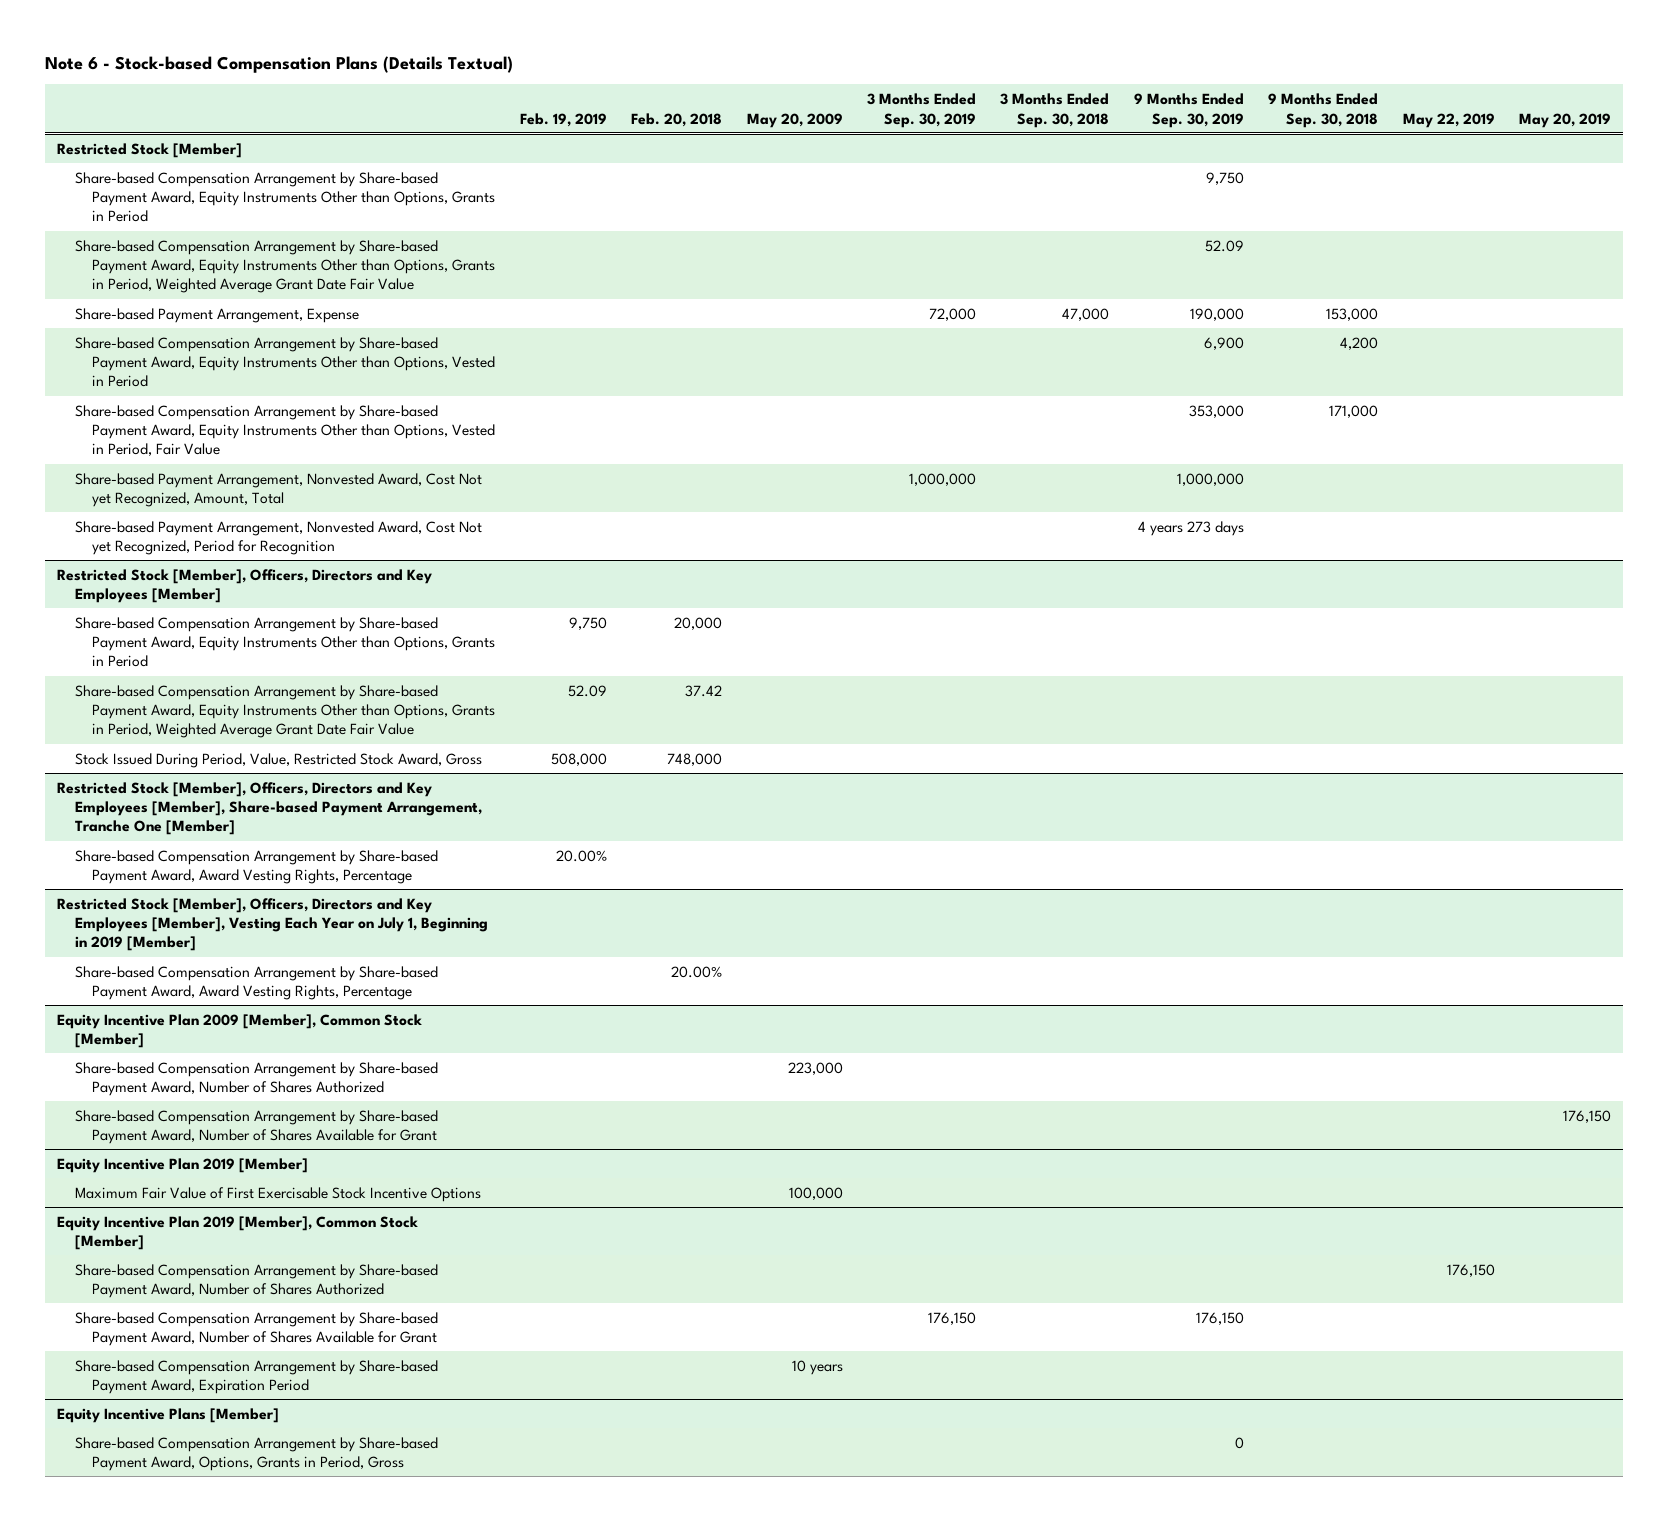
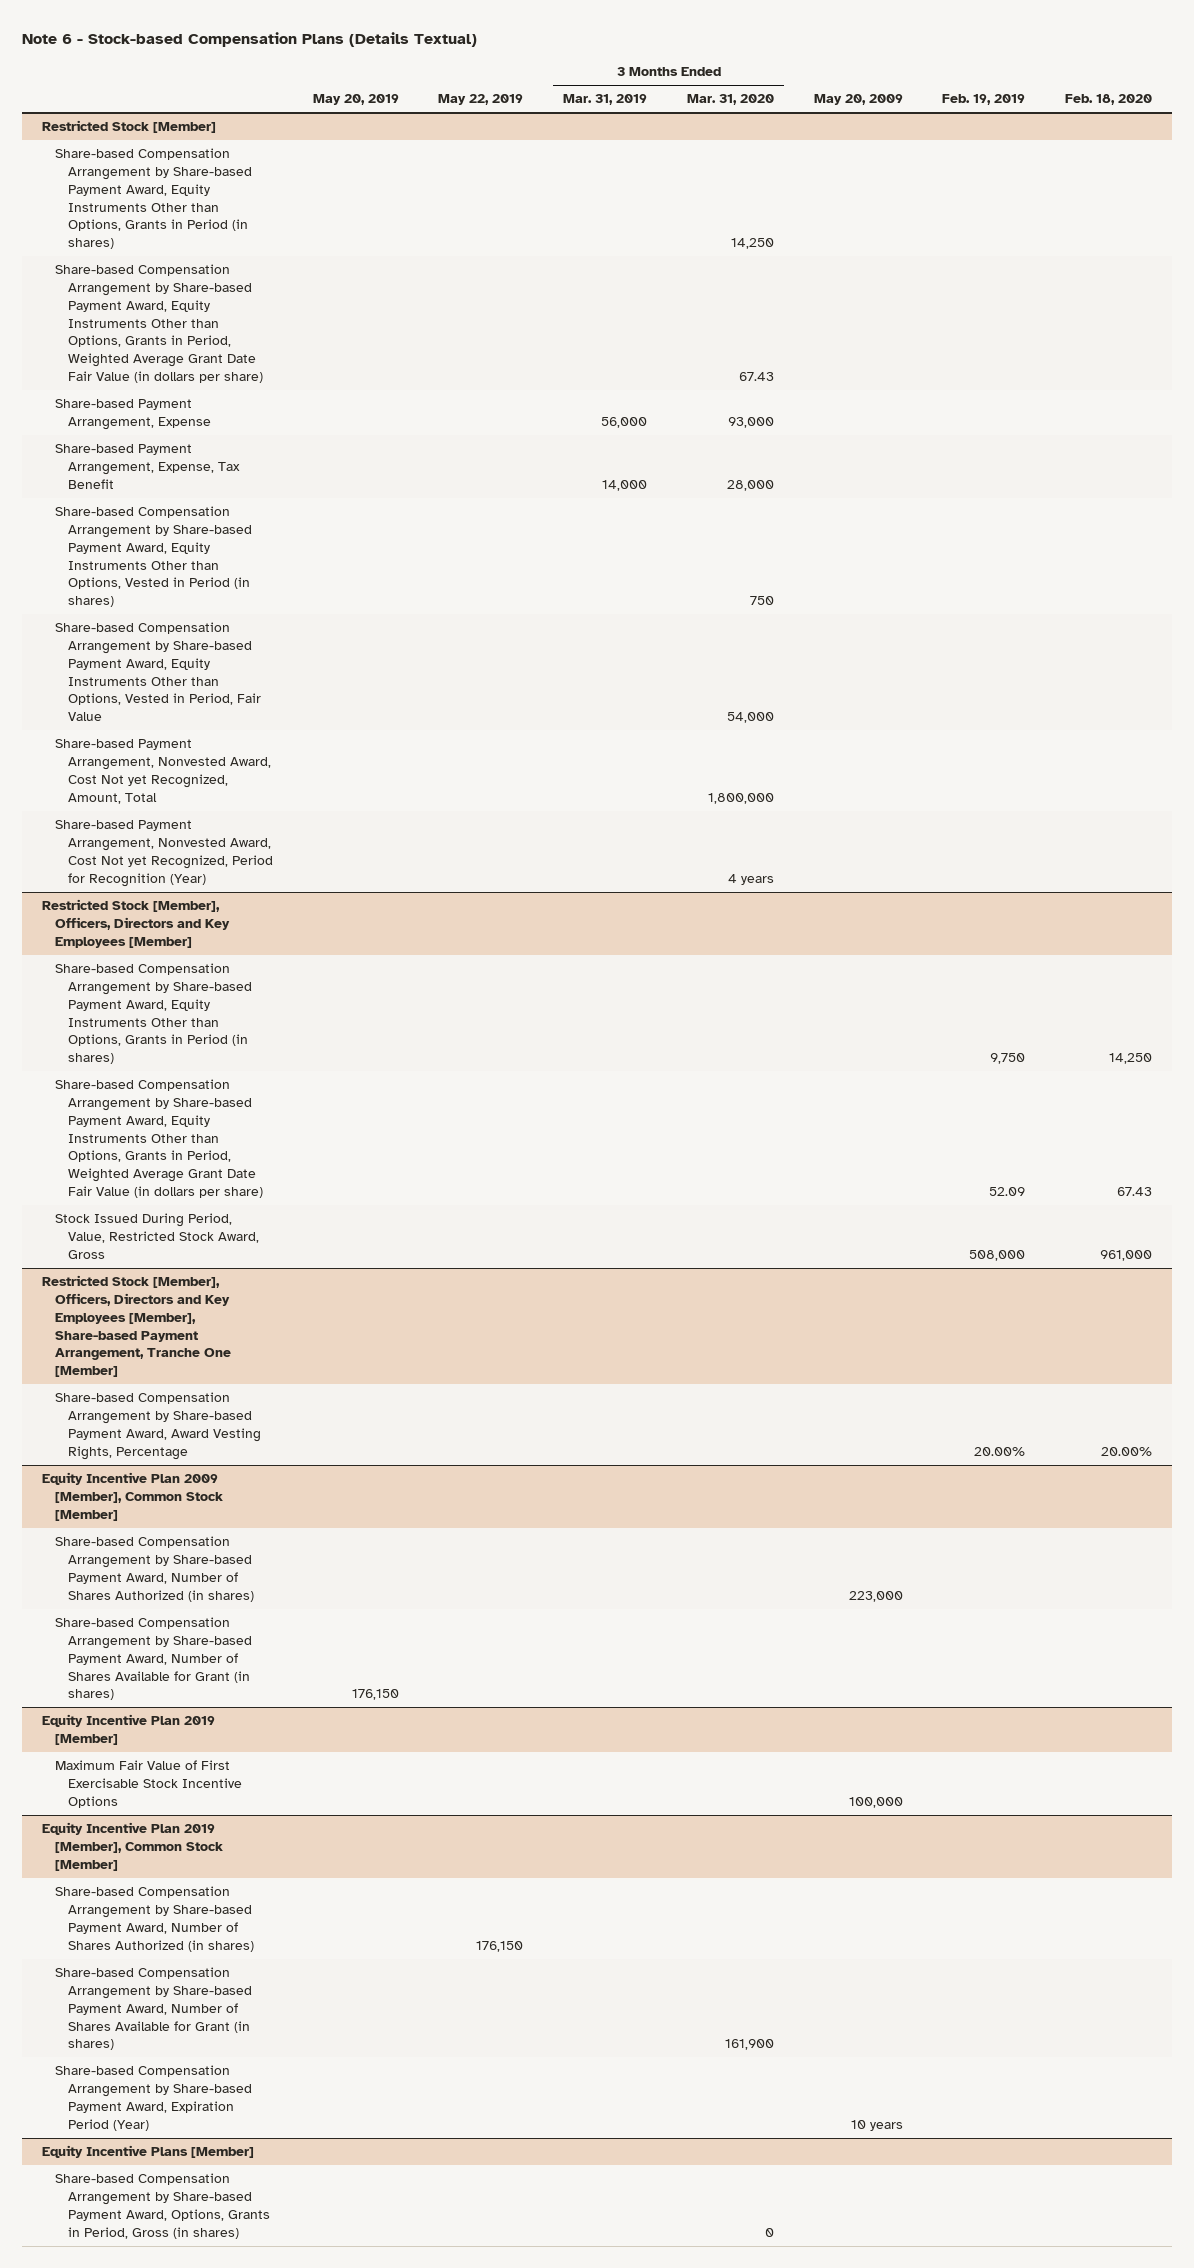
- | Feb. 19, 2019 | Feb. 20, 2018 | May 20, 2009 | 3 Months Ended Sep. 30, 2019 | 3 Months Ended Sep. 30, 2018 | 9 Months Ended Sep. 30, 2019 | 9 Months Ended Sep. 30, 2018 | May 22, 2019 | May 20, 2019
+ | May 20, 2019 | May 22, 2019 | 3 Months Ended Mar. 31, 2019 | 3 Months Ended Mar. 31, 2020 | May 20, 2009 | Feb. 19, 2019 | Feb. 18, 2020
@ Restricted Stock [Member]
- Share-based Compensation Arrangement by Share-based Payment Award, Equity Instruments Other than Options, Grants in Period | | | | | | 9,750 | | |
- Share-based Compensation Arrangement by Share-based Payment Award, Equity Instruments Other than Options, Grants in Period, Weighted Average Grant Date Fair Value | | | | | | 52.09 | | |
+ Share-based Compensation Arrangement by Share-based Payment Award, Equity Instruments Other than Options, Grants in Period (in shares) | | | | 14,250 | | |
+ Share-based Compensation Arrangement by Share-based Payment Award, Equity Instruments Other than Options, Grants in Period, Weighted Average Grant Date Fair Value (in dollars per share) | | | | 67.43 | | |
- Share-based Compensation Arrangement by Share-based Payment Award, Equity Instruments Other than Options, Vested in Period | | | | | | 6,900 | 4,200 | |
+ Share-based Payment Arrangement, Expense, Tax Benefit | | | 14,000 | 28,000 | | |
+ Share-based Compensation Arrangement by Share-based Payment Award, Equity Instruments Other than Options, Vested in Period (in shares) | | | | 750 | | |
- Share-based Payment Arrangement, Nonvested Award, Cost Not yet Recognized, Period for Recognition | | | | | | 4 years 273 days | | |
+ Share-based Payment Arrangement, Nonvested Award, Cost Not yet Recognized, Period for Recognition (Year) | | | | 4 years | | |
@ Restricted Stock [Member], Officers, Directors and Key Employees [Member]
- Share-based Compensation Arrangement by Share-based Payment Award, Equity Instruments Other than Options, Grants in Period | 9,750 | 20,000 | | | | | | |
- Share-based Compensation Arrangement by Share-based Payment Award, Equity Instruments Other than Options, Grants in Period, Weighted Average Grant Date Fair Value | 52.09 | 37.42 | | | | | | |
+ Share-based Compensation Arrangement by Share-based Payment Award, Equity Instruments Other than Options, Grants in Period (in shares) | | | | | | 9,750 | 14,250
+ Share-based Compensation Arrangement by Share-based Payment Award, Equity Instruments Other than Options, Grants in Period, Weighted Average Grant Date Fair Value (in dollars per share) | | | | | | 52.09 | 67.43
- Restricted Stock [Member], Officers, Directors and Key Employees [Member], Vesting Each Year on July 1, Beginning in 2019 [Member]
- Share-based Compensation Arrangement by Share-based Payment Award, Award Vesting Rights, Percentage | | 20.00% | | | | | | |
@ Equity Incentive Plan 2009 [Member], Common Stock [Member]
- Share-based Compensation Arrangement by Share-based Payment Award, Number of Shares Authorized | | | 223,000 | | | | | |
- Share-based Compensation Arrangement by Share-based Payment Award, Number of Shares Available for Grant | | | | | | | | | 176,150
+ Share-based Compensation Arrangement by Share-based Payment Award, Number of Shares Authorized (in shares) | | | | | 223,000 | |
+ Share-based Compensation Arrangement by Share-based Payment Award, Number of Shares Available for Grant (in shares) | 176,150 | | | | | |
@ Equity Incentive Plan 2019 [Member], Common Stock [Member]
- Share-based Compensation Arrangement by Share-based Payment Award, Number of Shares Authorized | | | | | | | | 176,150 |
- Share-based Compensation Arrangement by Share-based Payment Award, Number of Shares Available for Grant | | | | 176,150 | | 176,150 | | |
- Share-based Compensation Arrangement by Share-based Payment Award, Expiration Period | | | 10 years | | | | | |
+ Share-based Compensation Arrangement by Share-based Payment Award, Number of Shares Authorized (in shares) | | 176,150 | | | | |
+ Share-based Compensation Arrangement by Share-based Payment Award, Number of Shares Available for Grant (in shares) | | | | 161,900 | | |
+ Share-based Compensation Arrangement by Share-based Payment Award, Expiration Period (Year) | | | | | 10 years | |
@ Equity Incentive Plans [Member]
- Share-based Compensation Arrangement by Share-based Payment Award, Options, Grants in Period, Gross | | | | | | 0 | | |
+ Share-based Compensation Arrangement by Share-based Payment Award, Options, Grants in Period, Gross (in shares) | | | | 0 | | |

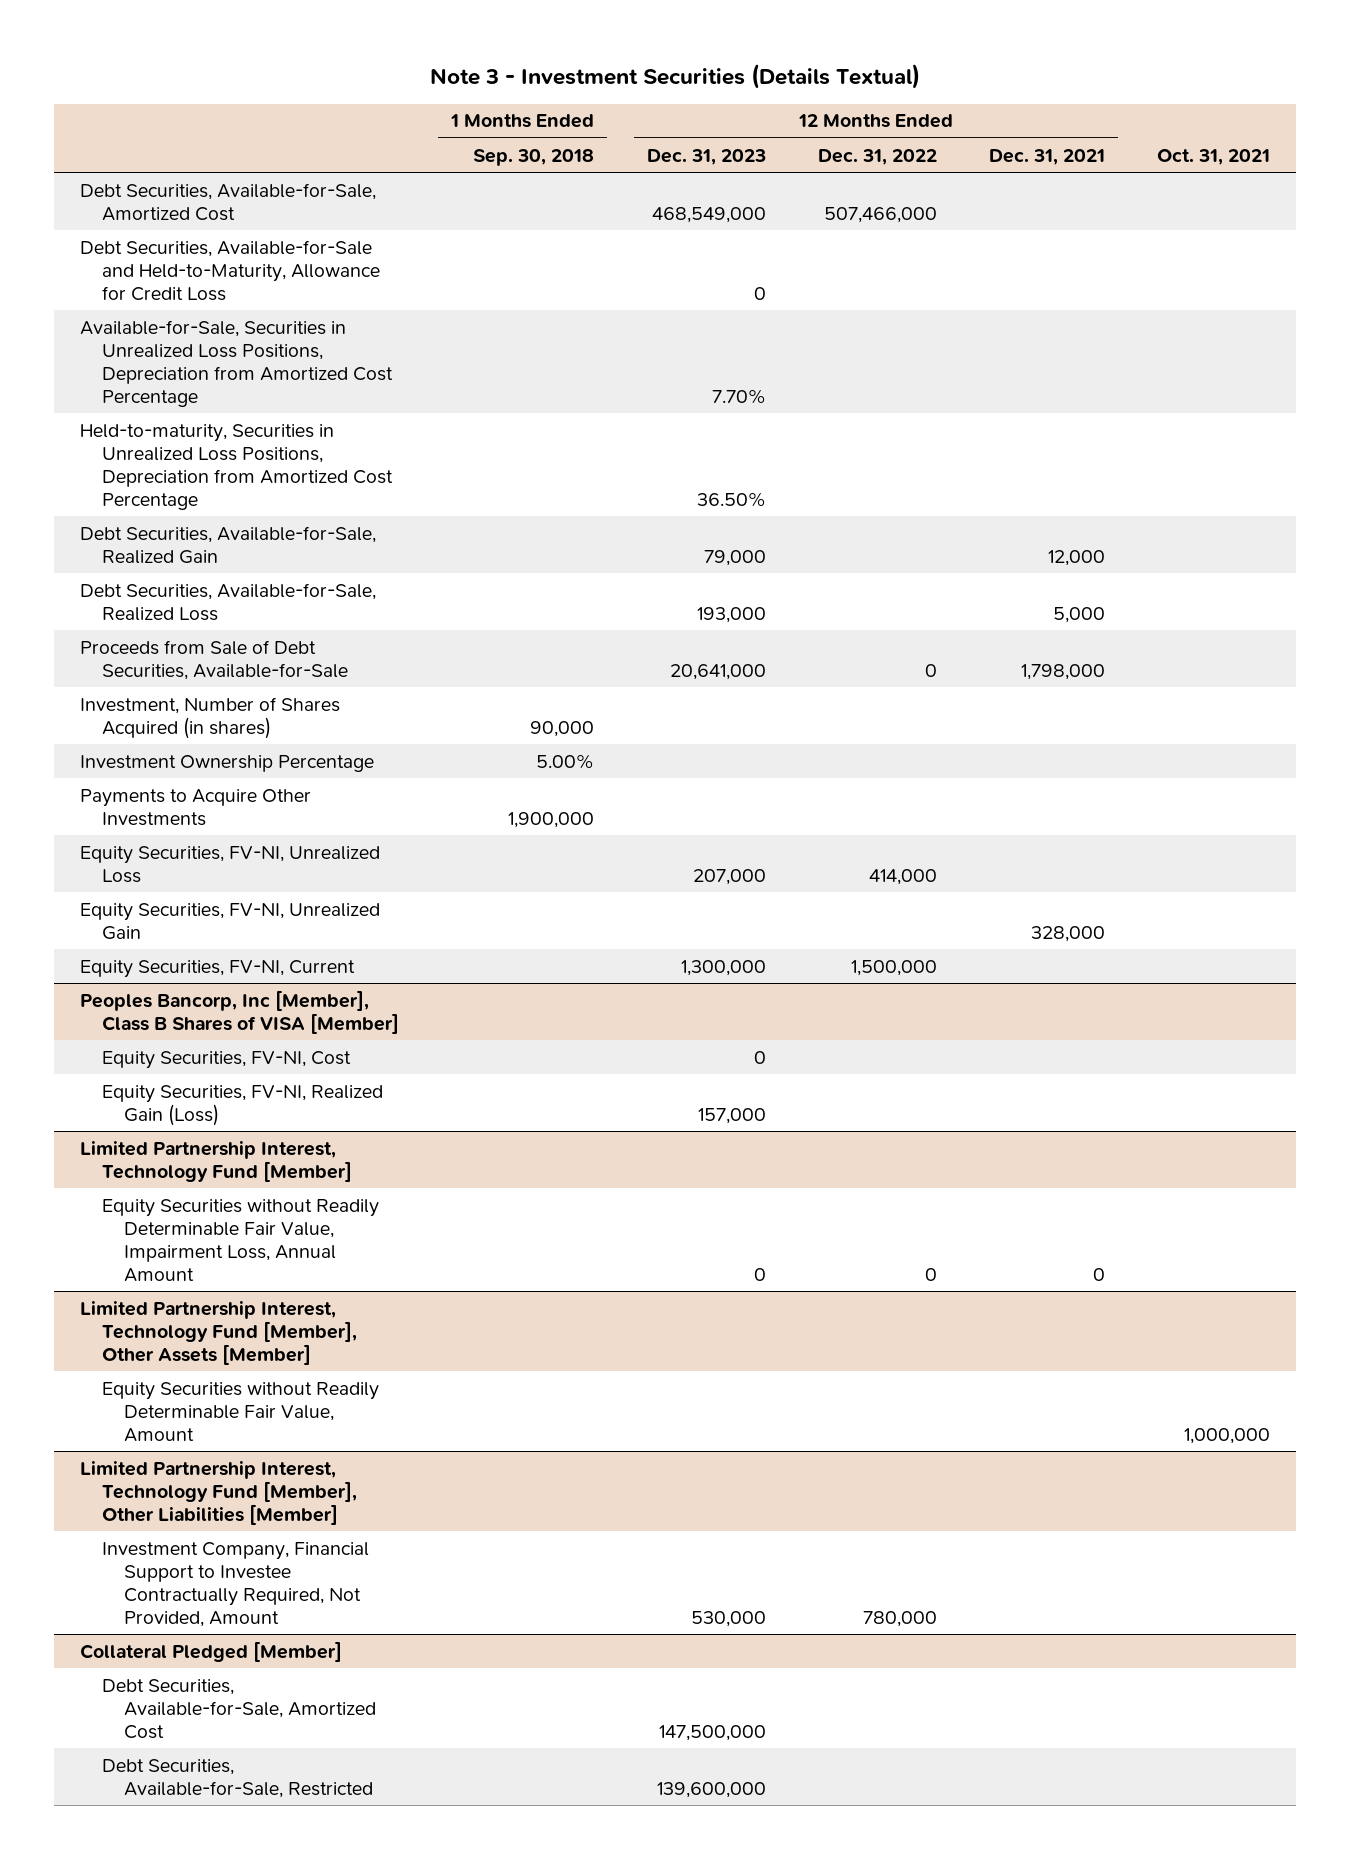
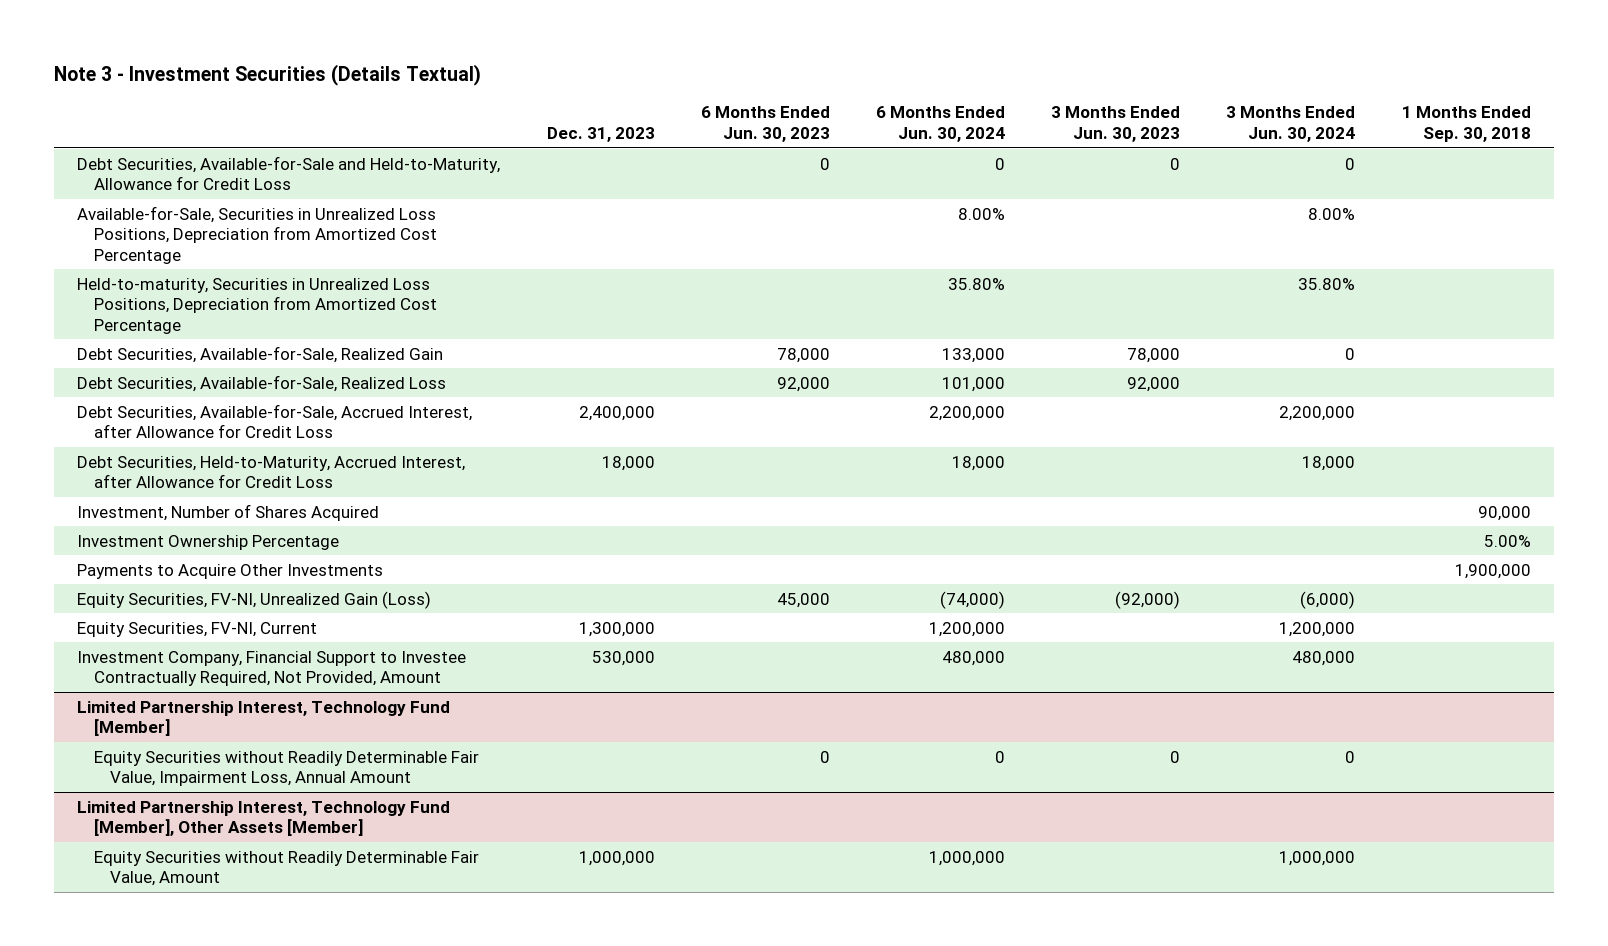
- | 1 Months Ended Sep. 30, 2018 | 12 Months Ended Dec. 31, 2023 | 12 Months Ended Dec. 31, 2022 | 12 Months Ended Dec. 31, 2021 | Oct. 31, 2021
+ | Dec. 31, 2023 | 6 Months Ended Jun. 30, 2023 | 6 Months Ended Jun. 30, 2024 | 3 Months Ended Jun. 30, 2023 | 3 Months Ended Jun. 30, 2024 | 1 Months Ended Sep. 30, 2018
- Debt Securities, Available-for-Sale, Amortized Cost | | 468,549,000 | 507,466,000 | |
- Proceeds from Sale of Debt Securities, Available-for-Sale | | 20,641,000 | 0 | 1,798,000 |
- Investment, Number of Shares Acquired (in shares) | 90,000 | | | |
+ Debt Securities, Available-for-Sale, Accrued Interest, after Allowance for Credit Loss | 2,400,000 | | 2,200,000 | | 2,200,000 |
+ Debt Securities, Held-to-Maturity, Accrued Interest, after Allowance for Credit Loss | 18,000 | | 18,000 | | 18,000 |
+ Investment, Number of Shares Acquired | | | | | | 90,000
- Equity Securities, FV-NI, Unrealized Loss | | 207,000 | 414,000 | |
- Equity Securities, FV-NI, Unrealized Gain | | | | 328,000 |
+ Equity Securities, FV-NI, Unrealized Gain (Loss) | | 45,000 | (74,000) | (92,000) | (6,000) |
- Peoples Bancorp, Inc [Member], Class B Shares of VISA [Member]
- Equity Securities, FV-NI, Cost | | 0 | | |
- Equity Securities, FV-NI, Realized Gain (Loss) | | 157,000 | | |
+ Investment Company, Financial Support to Investee Contractually Required, Not Provided, Amount | 530,000 | | 480,000 | | 480,000 |
- Limited Partnership Interest, Technology Fund [Member], Other Liabilities [Member]
- Investment Company, Financial Support to Investee Contractually Required, Not Provided, Amount | | 530,000 | 780,000 | |
- Collateral Pledged [Member]
- Debt Securities, Available-for-Sale, Amortized Cost | | 147,500,000 | | |
- Debt Securities, Available-for-Sale, Restricted | | 139,600,000 | | |

